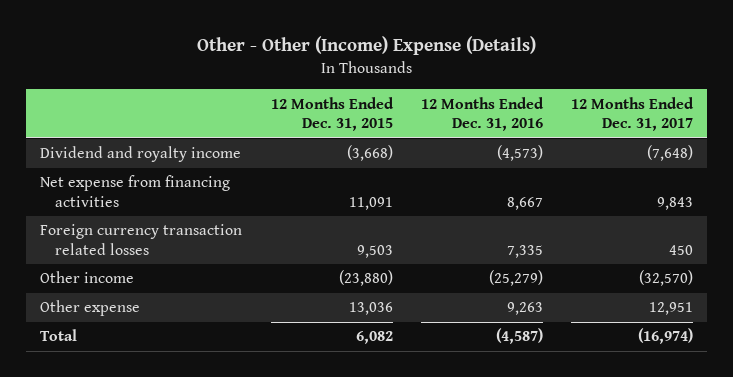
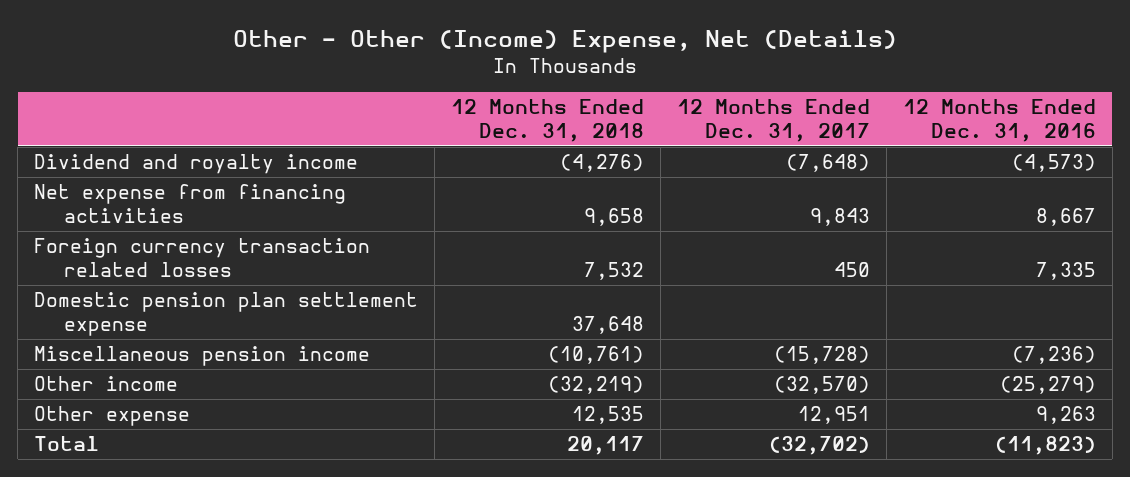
- Other - Other (Income) Expense (Details)
+ Other - Other (Income) Expense, Net (Details)
- | 12 Months Ended Dec. 31, 2015 | 12 Months Ended Dec. 31, 2016 | 12 Months Ended Dec. 31, 2017
+ | 12 Months Ended Dec. 31, 2018 | 12 Months Ended Dec. 31, 2017 | 12 Months Ended Dec. 31, 2016
+ Domestic pension plan settlement expense | 37,648 | |
+ Miscellaneous pension income | (10,761) | (15,728) | (7,236)
- Total | 6,082 | (4,587) | (16,974)
+ Total | 20,117 | (32,702) | (11,823)

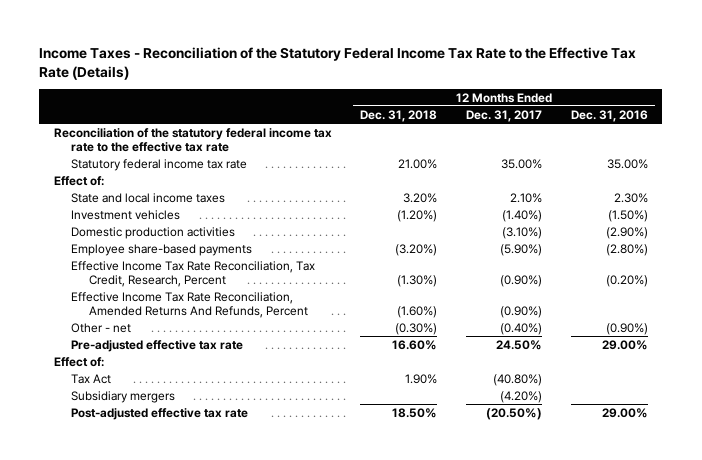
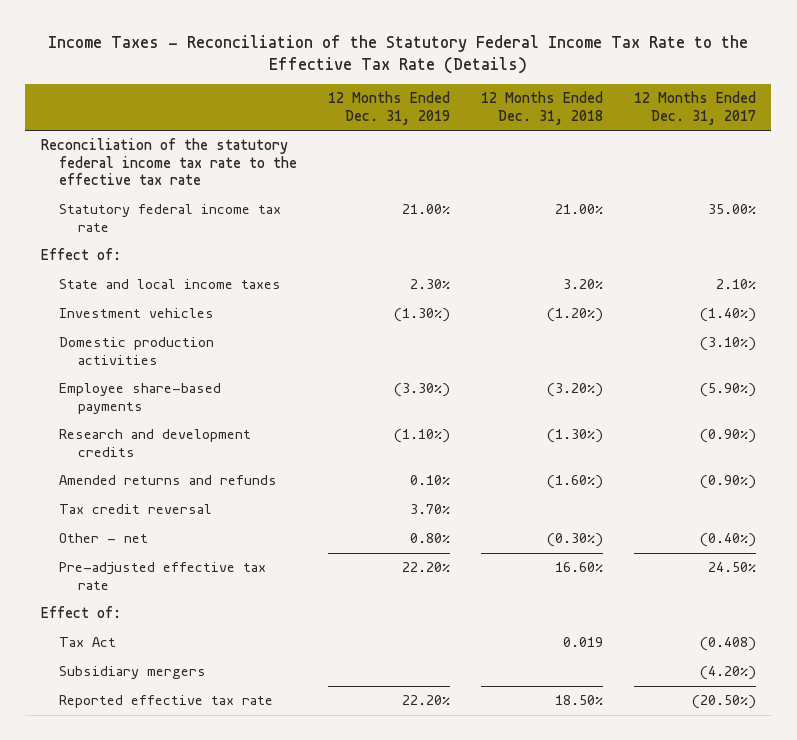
- | 12 Months Ended Dec. 31, 2018 | 12 Months Ended Dec. 31, 2017 | 12 Months Ended Dec. 31, 2016
+ | 12 Months Ended Dec. 31, 2019 | 12 Months Ended Dec. 31, 2018 | 12 Months Ended Dec. 31, 2017
- Effective Income Tax Rate Reconciliation, Tax Credit, Research, Percent | (1.30%) | (0.90%) | (0.20%)
- Effective Income Tax Rate Reconciliation, Amended Returns And Refunds, Percent | (1.60%) | (0.90%) |
+ Research and development credits | (1.10%) | (1.30%) | (0.90%)
+ Amended returns and refunds | 0.10% | (1.60%) | (0.90%)
+ Tax credit reversal | 3.70% | |
- Tax Act | 1.90% | (40.80%) |
+ Tax Act | | 0.019 | (0.408)
- Post-adjusted effective tax rate | 18.50% | (20.50%) | 29.00%
+ Reported effective tax rate | 22.20% | 18.50% | (20.50%)

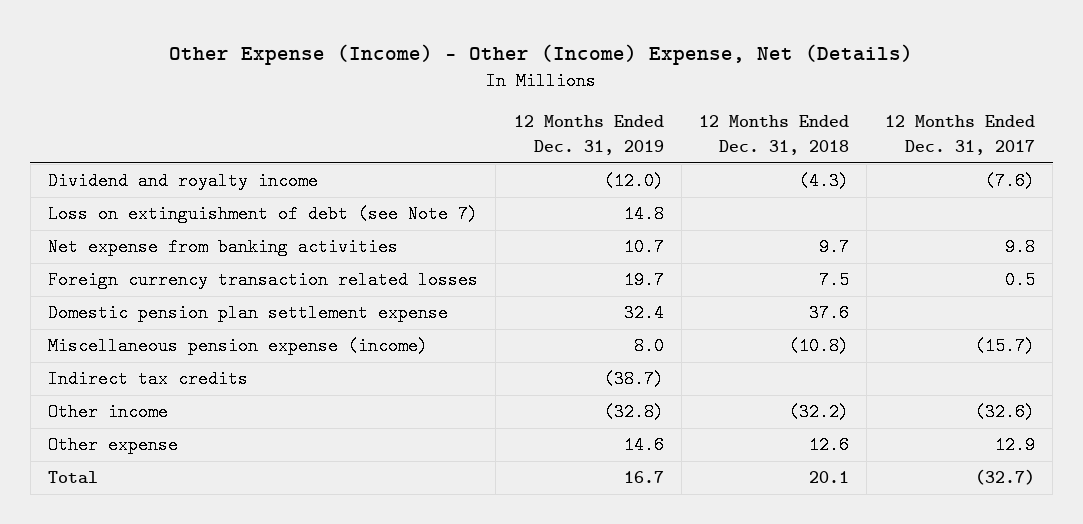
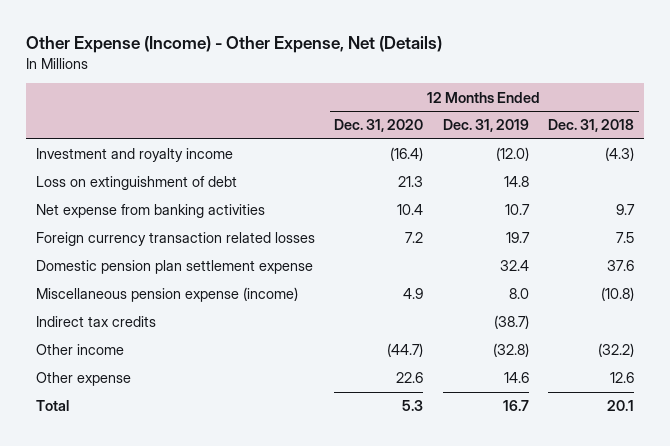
- Other Expense (Income) - Other (Income) Expense, Net (Details)
+ Other Expense (Income) - Other Expense, Net (Details)
- | 12 Months Ended Dec. 31, 2019 | 12 Months Ended Dec. 31, 2018 | 12 Months Ended Dec. 31, 2017
+ | 12 Months Ended Dec. 31, 2020 | 12 Months Ended Dec. 31, 2019 | 12 Months Ended Dec. 31, 2018
- Dividend and royalty income | (12.0) | (4.3) | (7.6)
- Loss on extinguishment of debt (see Note 7) | 14.8 | |
+ Investment and royalty income | (16.4) | (12.0) | (4.3)
+ Loss on extinguishment of debt | 21.3 | 14.8 |

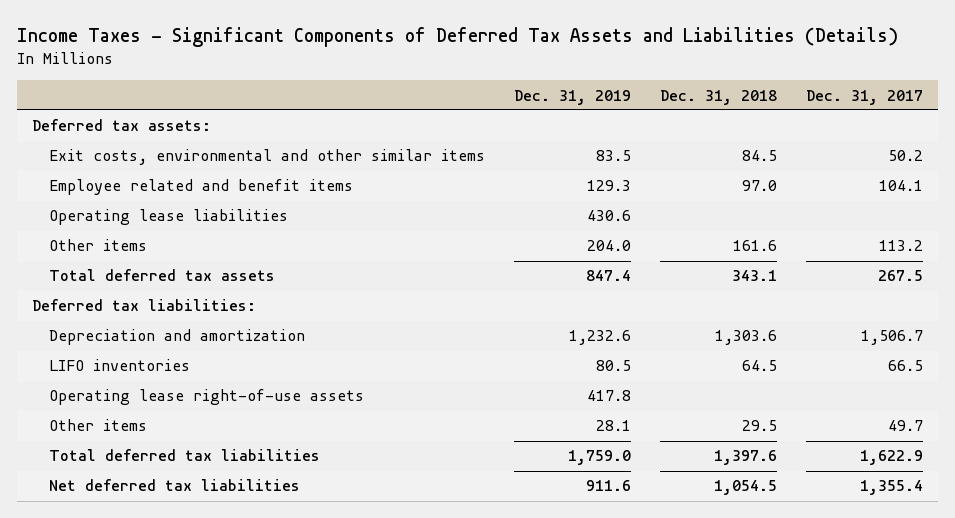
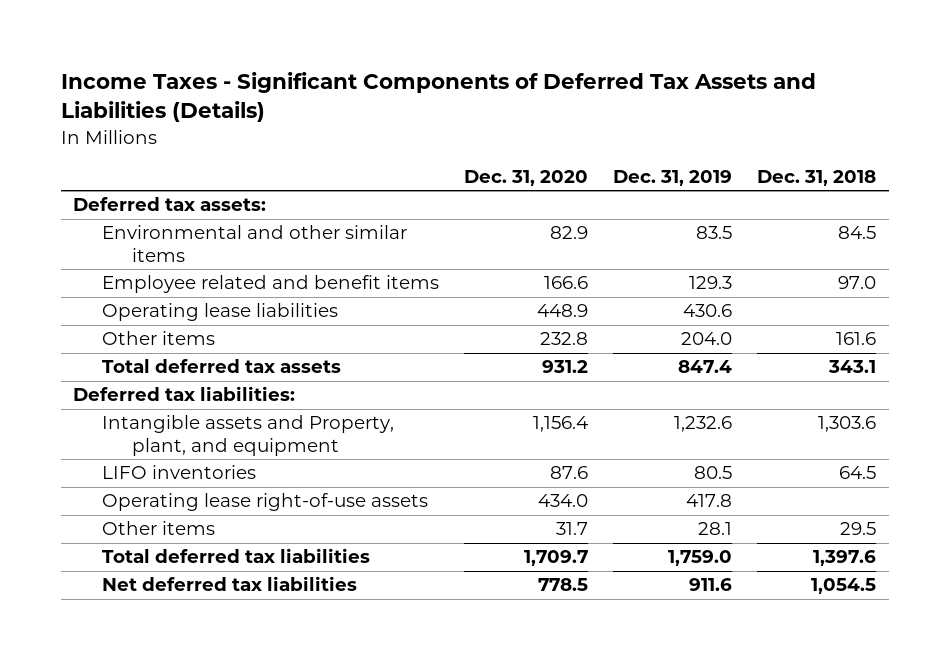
- | Dec. 31, 2019 | Dec. 31, 2018 | Dec. 31, 2017
+ | Dec. 31, 2020 | Dec. 31, 2019 | Dec. 31, 2018
- Exit costs, environmental and other similar items | 83.5 | 84.5 | 50.2
+ Environmental and other similar items | 82.9 | 83.5 | 84.5
- Depreciation and amortization | 1,232.6 | 1,303.6 | 1,506.7
+ Intangible assets and Property, plant, and equipment | 1,156.4 | 1,232.6 | 1,303.6

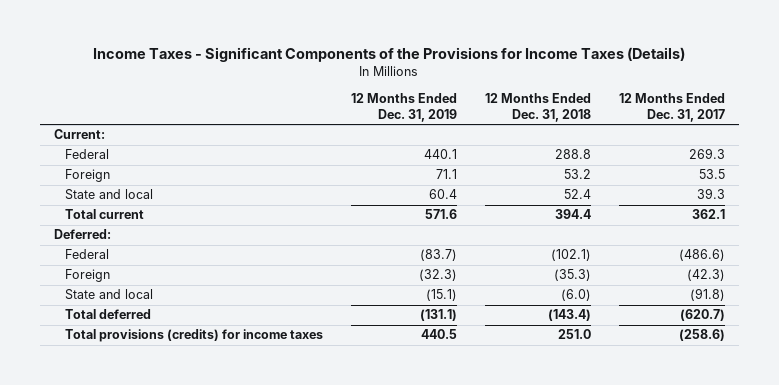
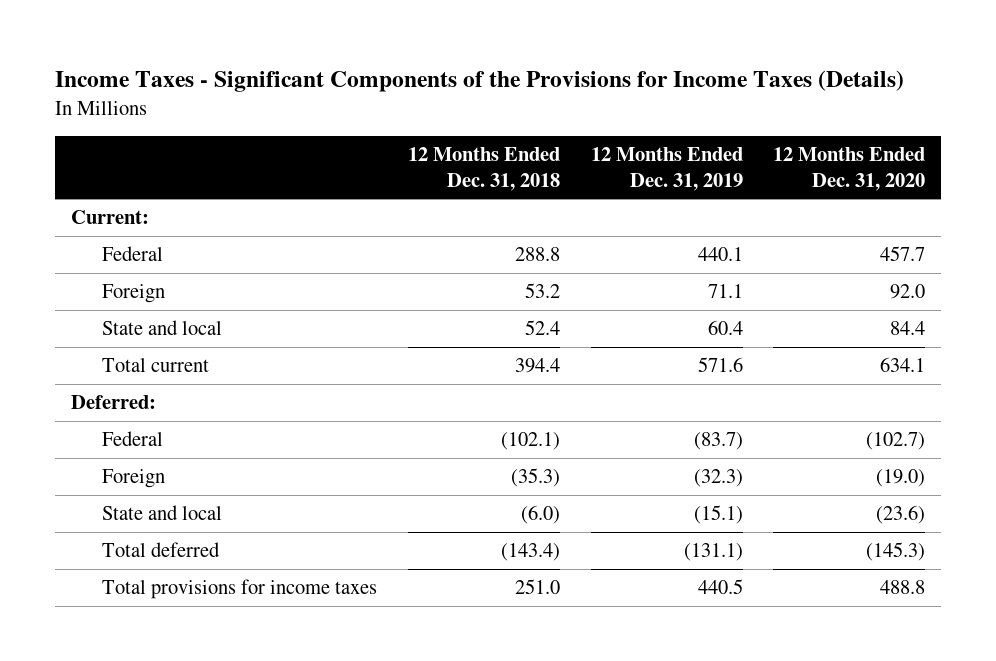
- | 12 Months Ended Dec. 31, 2019 | 12 Months Ended Dec. 31, 2018 | 12 Months Ended Dec. 31, 2017
+ | 12 Months Ended Dec. 31, 2018 | 12 Months Ended Dec. 31, 2019 | 12 Months Ended Dec. 31, 2020
- Total provisions (credits) for income taxes | 440.5 | 251.0 | (258.6)
+ Total provisions for income taxes | 251.0 | 440.5 | 488.8

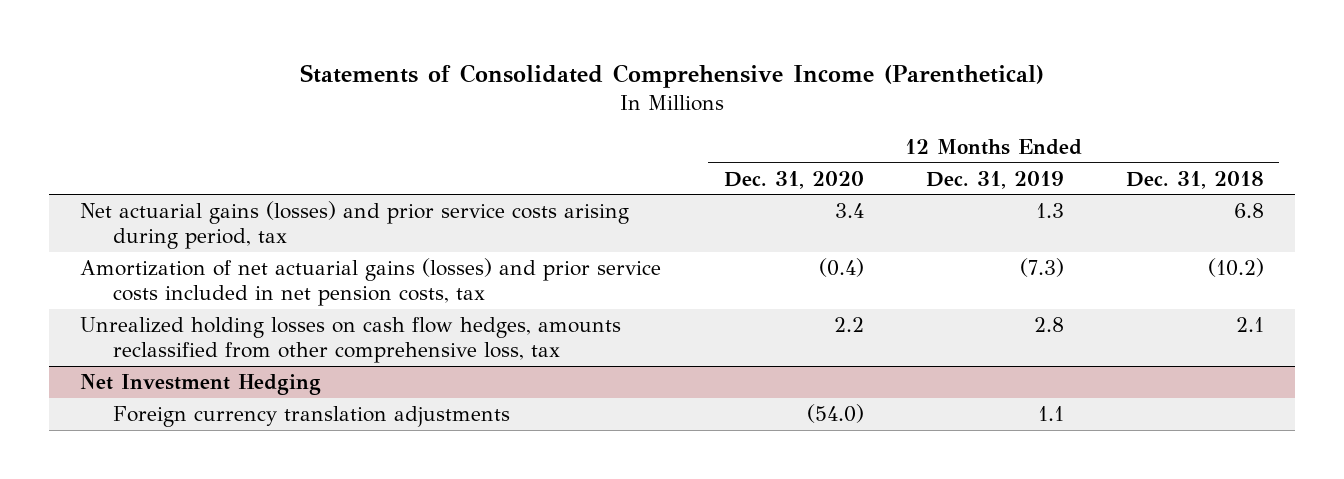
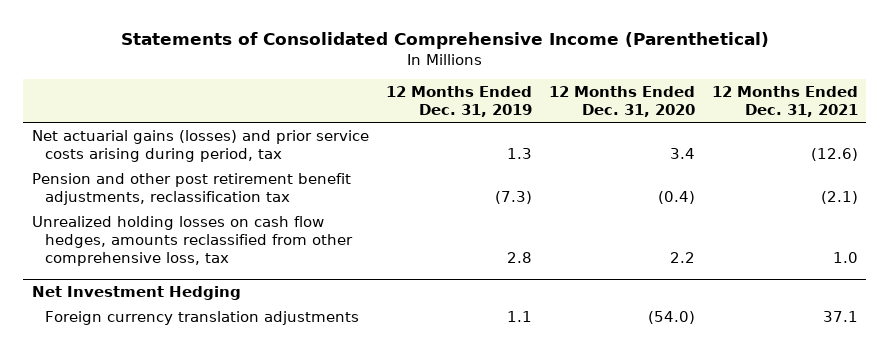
- | 12 Months Ended Dec. 31, 2020 | 12 Months Ended Dec. 31, 2019 | 12 Months Ended Dec. 31, 2018
+ | 12 Months Ended Dec. 31, 2019 | 12 Months Ended Dec. 31, 2020 | 12 Months Ended Dec. 31, 2021
- Amortization of net actuarial gains (losses) and prior service costs included in net pension costs, tax | (0.4) | (7.3) | (10.2)
+ Pension and other post retirement benefit adjustments, reclassification tax | (7.3) | (0.4) | (2.1)

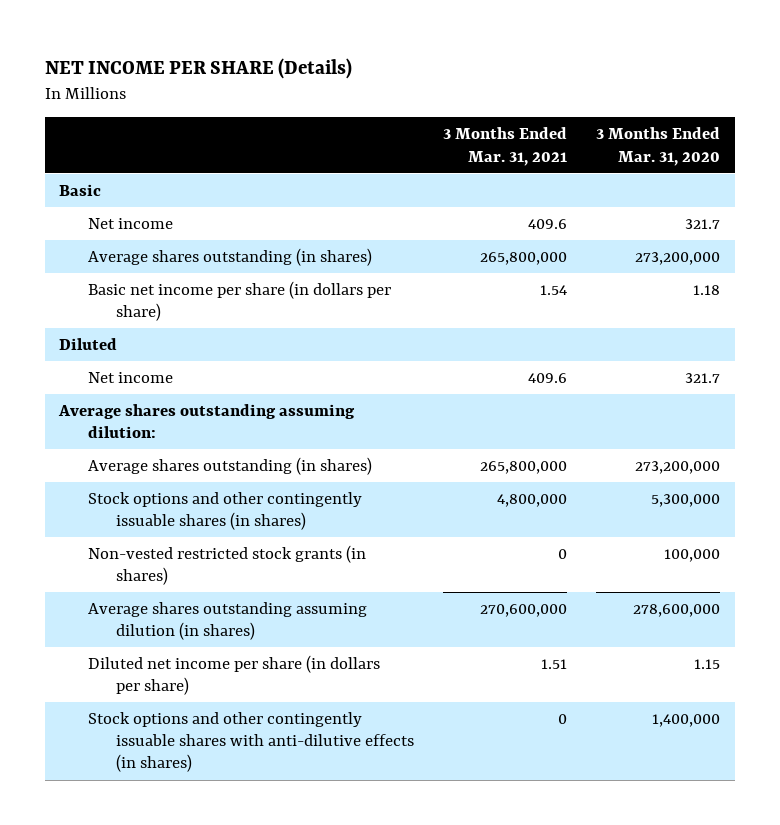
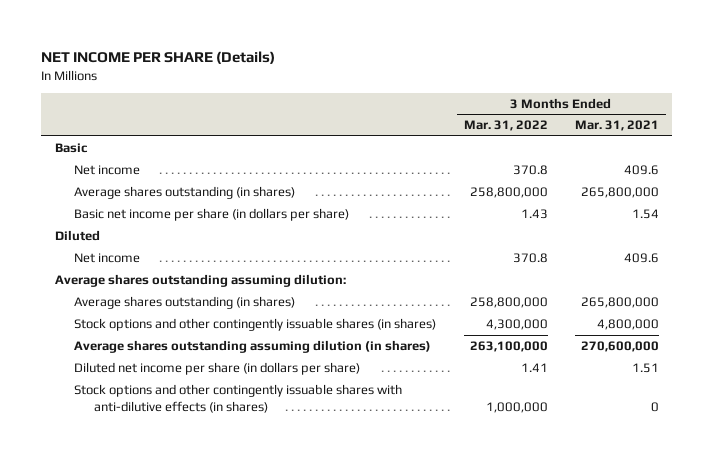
- | 3 Months Ended Mar. 31, 2021 | 3 Months Ended Mar. 31, 2020
+ | 3 Months Ended Mar. 31, 2022 | 3 Months Ended Mar. 31, 2021
- Non-vested restricted stock grants (in shares) | 0 | 100,000

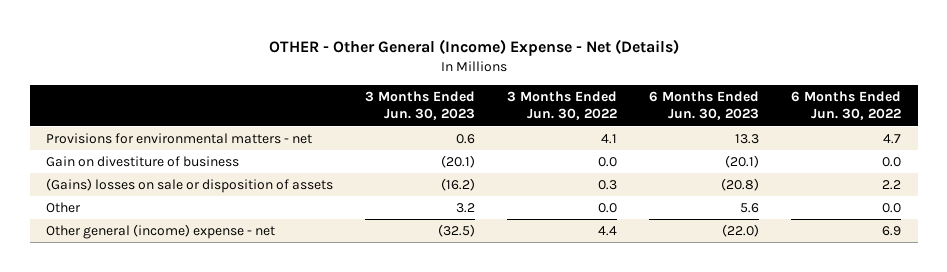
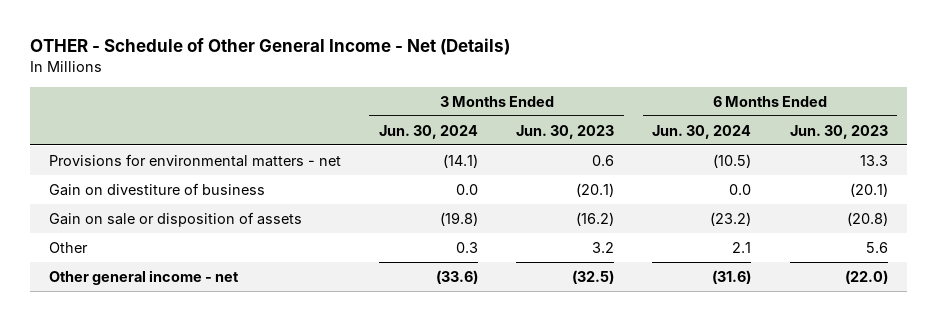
- OTHER - Other General (Income) Expense - Net (Details)
+ OTHER - Schedule of Other General Income - Net (Details)
- | 3 Months Ended Jun. 30, 2023 | 3 Months Ended Jun. 30, 2022 | 6 Months Ended Jun. 30, 2023 | 6 Months Ended Jun. 30, 2022
+ | 3 Months Ended Jun. 30, 2024 | 3 Months Ended Jun. 30, 2023 | 6 Months Ended Jun. 30, 2024 | 6 Months Ended Jun. 30, 2023
- (Gains) losses on sale or disposition of assets | (16.2) | 0.3 | (20.8) | 2.2
+ Gain on sale or disposition of assets | (19.8) | (16.2) | (23.2) | (20.8)
- Other general (income) expense - net | (32.5) | 4.4 | (22.0) | 6.9
+ Other general income - net | (33.6) | (32.5) | (31.6) | (22.0)

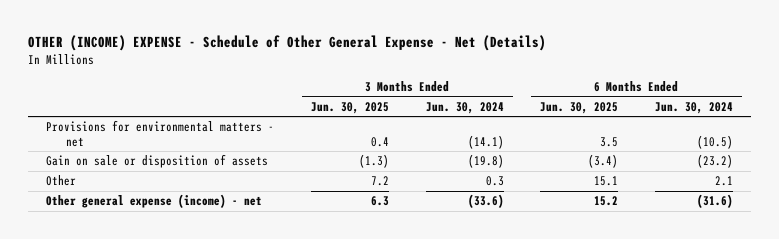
- OTHER - Schedule of Other General Income - Net (Details)
+ OTHER (INCOME) EXPENSE - Schedule of Other General Expense - Net (Details)
- | 3 Months Ended Jun. 30, 2024 | 3 Months Ended Jun. 30, 2023 | 6 Months Ended Jun. 30, 2024 | 6 Months Ended Jun. 30, 2023
+ | 3 Months Ended Jun. 30, 2025 | 3 Months Ended Jun. 30, 2024 | 6 Months Ended Jun. 30, 2025 | 6 Months Ended Jun. 30, 2024
- Gain on divestiture of business | 0.0 | (20.1) | 0.0 | (20.1)
- Other general income - net | (33.6) | (32.5) | (31.6) | (22.0)
+ Other general expense (income) - net | 6.3 | (33.6) | 15.2 | (31.6)

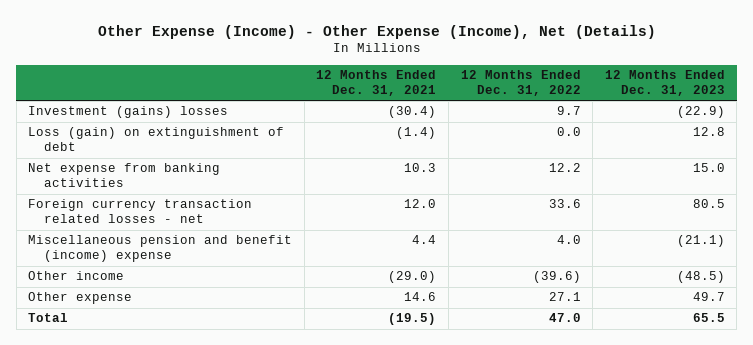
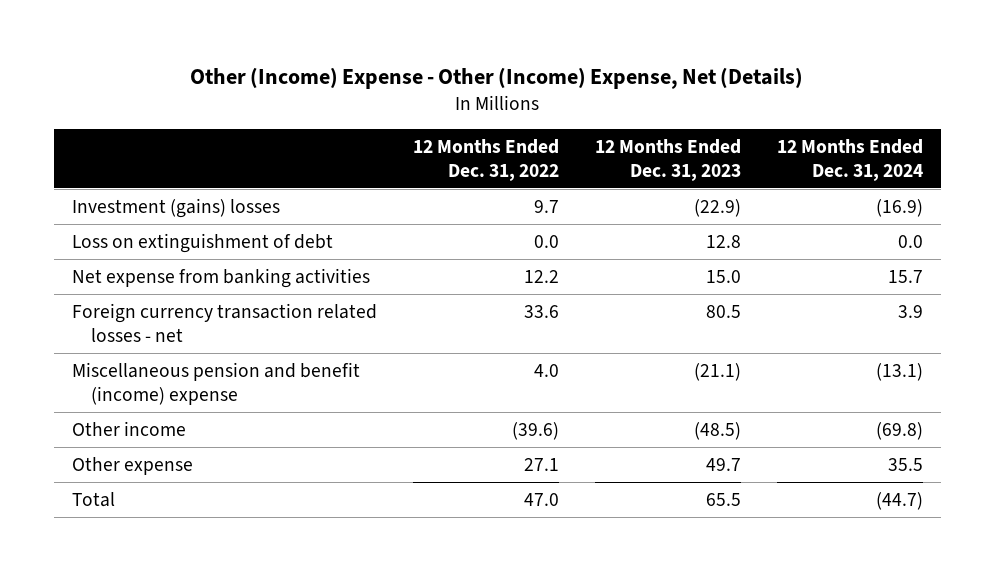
- Other Expense (Income) - Other Expense (Income), Net (Details)
+ Other (Income) Expense - Other (Income) Expense, Net (Details)
- | 12 Months Ended Dec. 31, 2021 | 12 Months Ended Dec. 31, 2022 | 12 Months Ended Dec. 31, 2023
+ | 12 Months Ended Dec. 31, 2022 | 12 Months Ended Dec. 31, 2023 | 12 Months Ended Dec. 31, 2024
- Loss (gain) on extinguishment of debt | (1.4) | 0.0 | 12.8
+ Loss on extinguishment of debt | 0.0 | 12.8 | 0.0

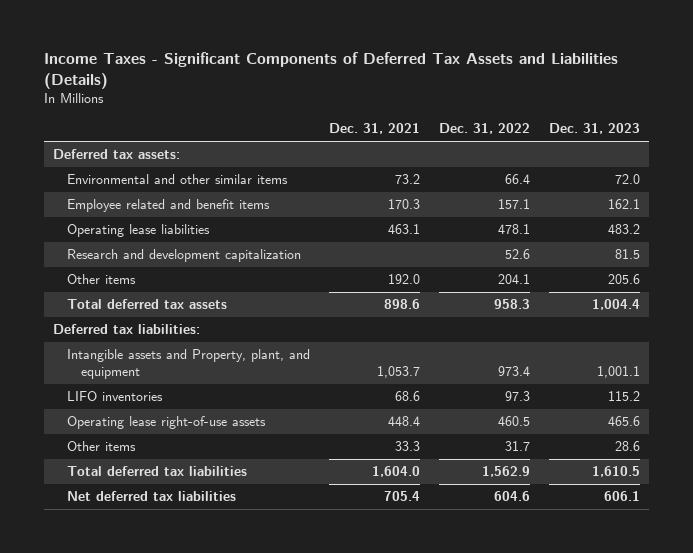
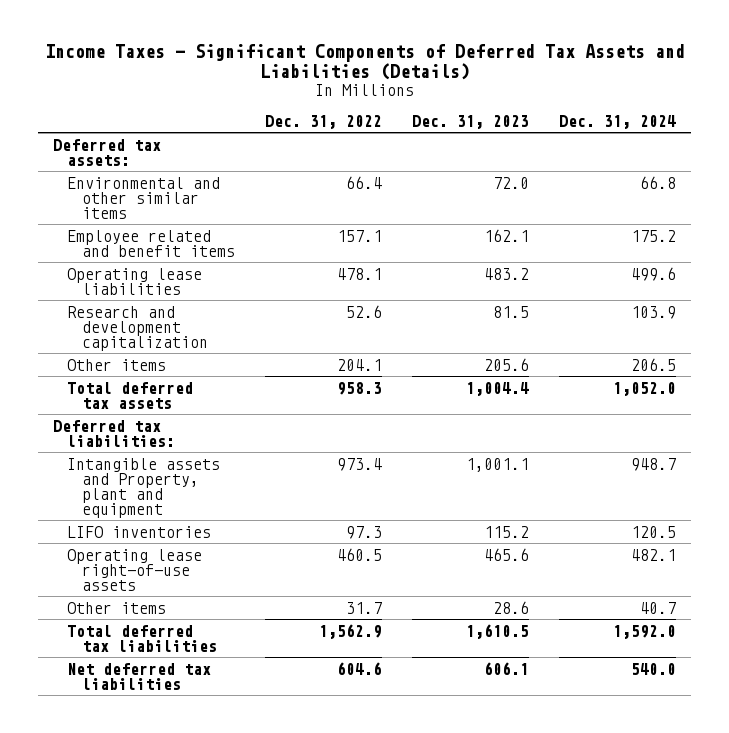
- | Dec. 31, 2021 | Dec. 31, 2022 | Dec. 31, 2023
+ | Dec. 31, 2022 | Dec. 31, 2023 | Dec. 31, 2024
- Intangible assets and Property, plant, and equipment | 1,053.7 | 973.4 | 1,001.1
+ Intangible assets and Property, plant and equipment | 973.4 | 1,001.1 | 948.7

